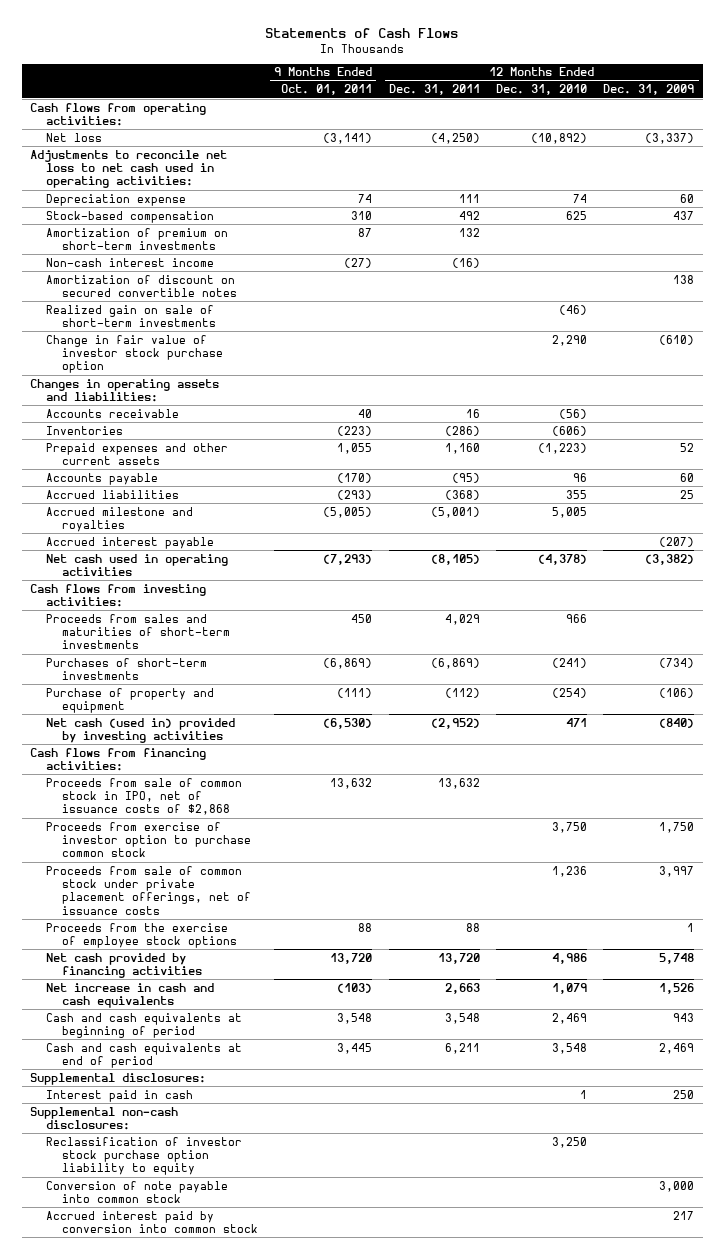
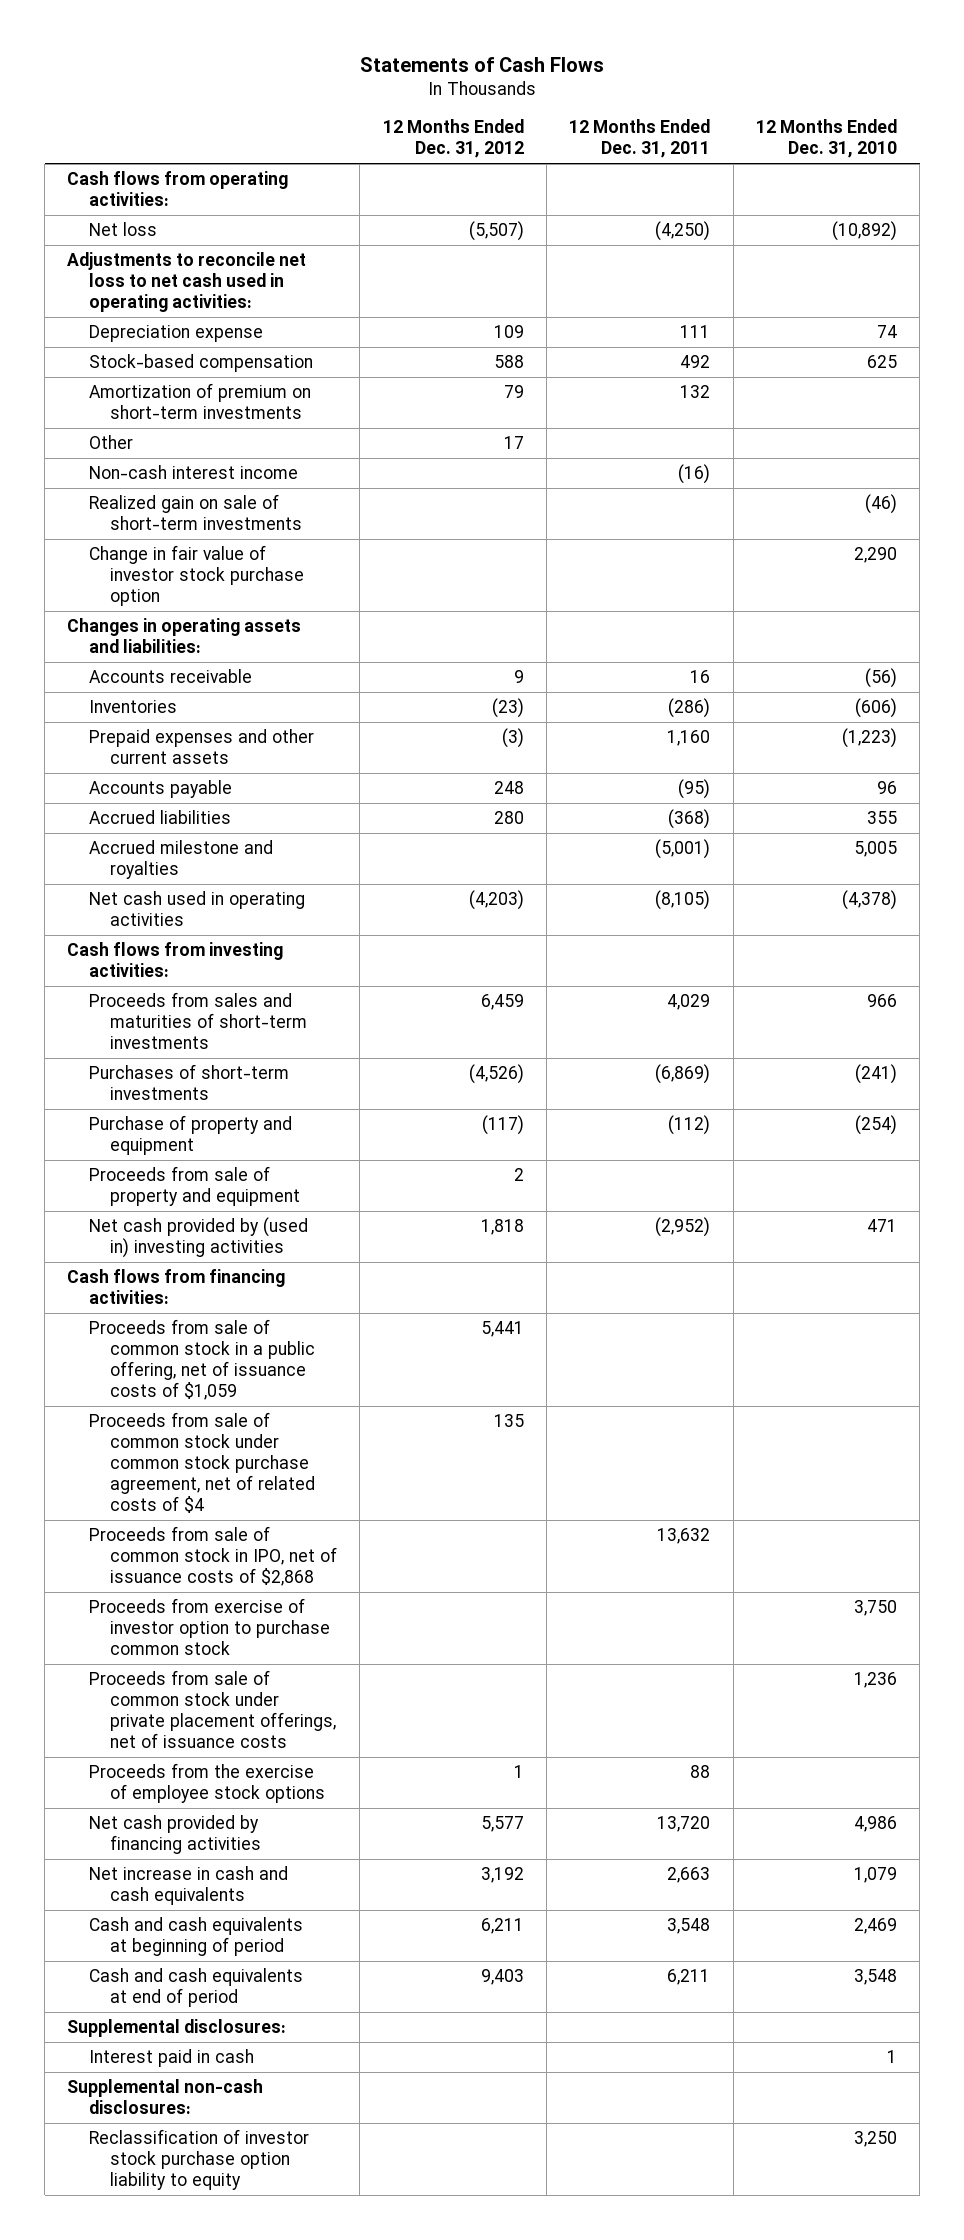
- | 9 Months Ended Oct. 01, 2011 | 12 Months Ended Dec. 31, 2011 | 12 Months Ended Dec. 31, 2010 | 12 Months Ended Dec. 31, 2009
+ | 12 Months Ended Dec. 31, 2012 | 12 Months Ended Dec. 31, 2011 | 12 Months Ended Dec. 31, 2010
+ Other | 17 | |
- Amortization of discount on secured convertible notes | | | | 138
- Accrued interest payable | | | | (207)
- Net cash (used in) provided by investing activities | (6,530) | (2,952) | 471 | (840)
+ Proceeds from sale of property and equipment | 2 | |
+ Net cash provided by (used in) investing activities | 1,818 | (2,952) | 471
+ Proceeds from sale of common stock in a public offering, net of issuance costs of $1,059 | 5,441 | |
+ Proceeds from sale of common stock under common stock purchase agreement, net of related costs of $4 | 135 | |
- Conversion of note payable into common stock | | | | 3,000
- Accrued interest paid by conversion into common stock | | | | 217

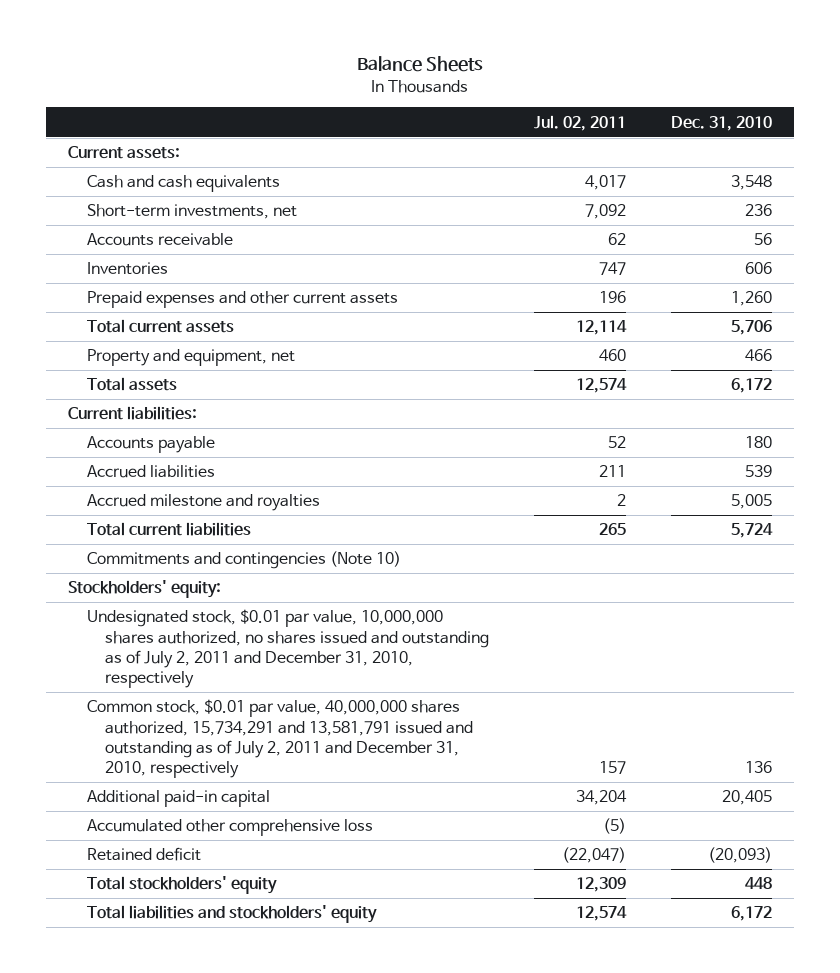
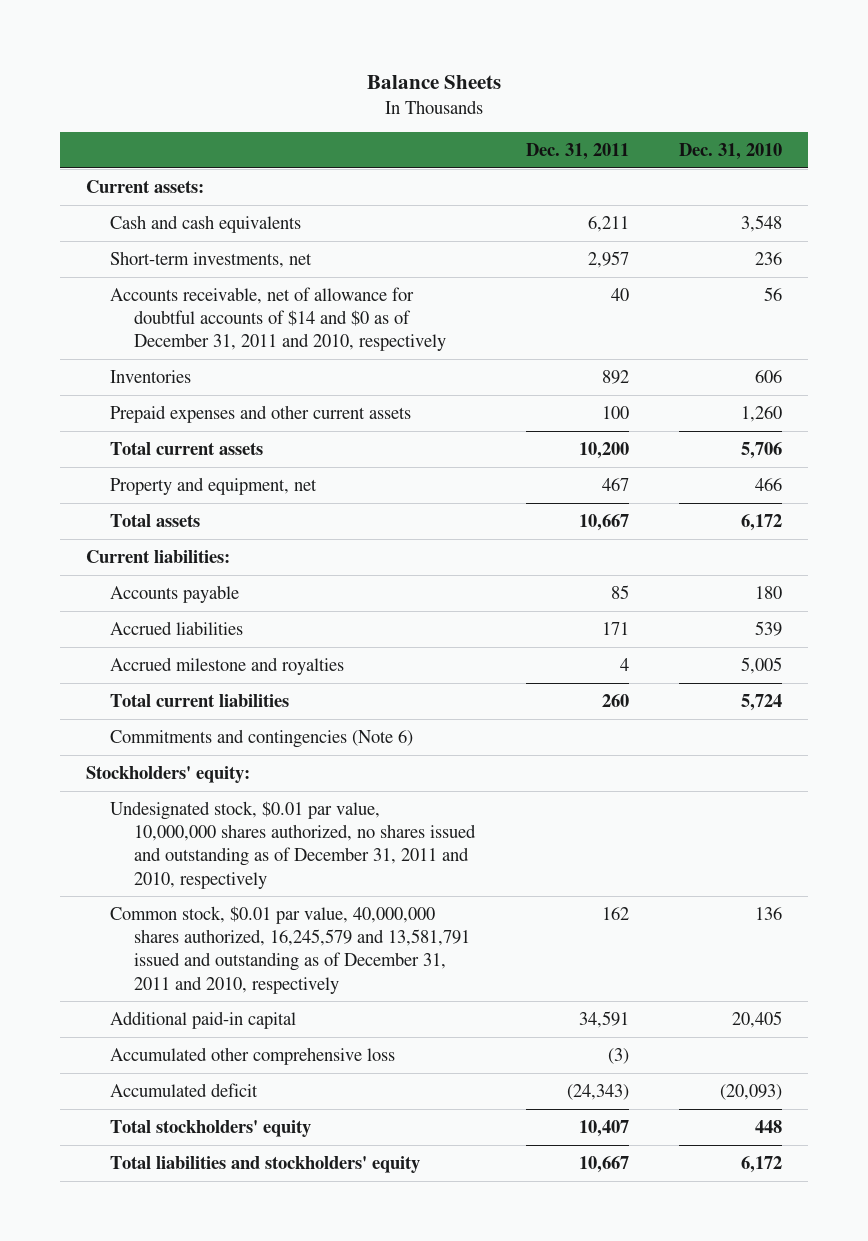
- | Jul. 02, 2011 | Dec. 31, 2010
+ | Dec. 31, 2011 | Dec. 31, 2010
- Accounts receivable | 62 | 56
+ Accounts receivable, net of allowance for doubtful accounts of $14 and $0 as of December 31, 2011 and 2010, respectively | 40 | 56
- Commitments and contingencies (Note 10)
+ Commitments and contingencies (Note 6)
- Undesignated stock, $0.01 par value, 10,000,000 shares authorized, no shares issued and outstanding as of July 2, 2011 and December 31, 2010, respectively
- Common stock, $0.01 par value, 40,000,000 shares authorized, 15,734,291 and 13,581,791 issued and outstanding as of July 2, 2011 and December 31, 2010, respectively | 157 | 136
+ Undesignated stock, $0.01 par value, 10,000,000 shares authorized, no shares issued and outstanding as of December 31, 2011 and 2010, respectively
+ Common stock, $0.01 par value, 40,000,000 shares authorized, 16,245,579 and 13,581,791 issued and outstanding as of December 31, 2011 and 2010, respectively | 162 | 136
- Retained deficit | (22,047) | (20,093)
+ Accumulated deficit | (24,343) | (20,093)

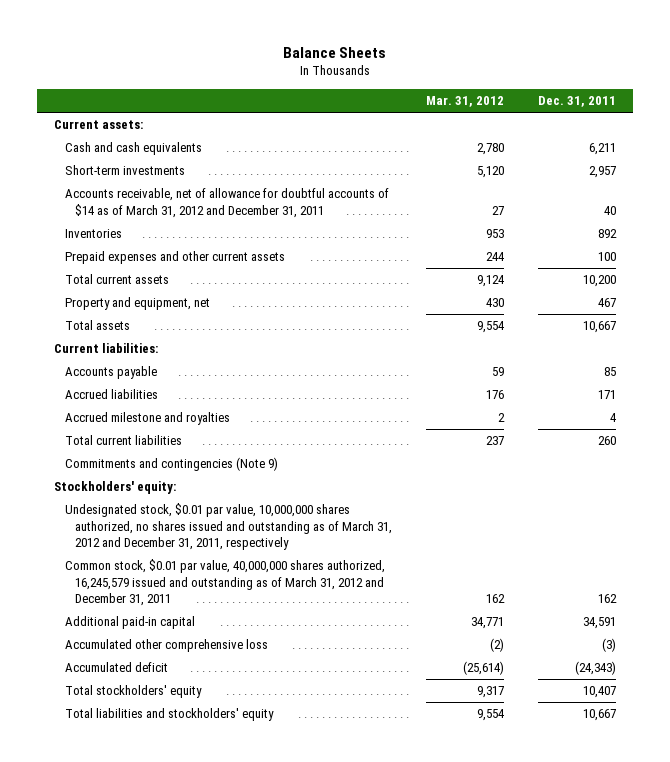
- | Dec. 31, 2011 | Dec. 31, 2010
+ | Mar. 31, 2012 | Dec. 31, 2011
- Short-term investments, net | 2,957 | 236
- Accounts receivable, net of allowance for doubtful accounts of $14 and $0 as of December 31, 2011 and 2010, respectively | 40 | 56
+ Short-term investments | 5,120 | 2,957
+ Accounts receivable, net of allowance for doubtful accounts of $14 as of March 31, 2012 and December 31, 2011 | 27 | 40
- Commitments and contingencies (Note 6)
+ Commitments and contingencies (Note 9)
- Undesignated stock, $0.01 par value, 10,000,000 shares authorized, no shares issued and outstanding as of December 31, 2011 and 2010, respectively
- Common stock, $0.01 par value, 40,000,000 shares authorized, 16,245,579 and 13,581,791 issued and outstanding as of December 31, 2011 and 2010, respectively | 162 | 136
+ Undesignated stock, $0.01 par value, 10,000,000 shares authorized, no shares issued and outstanding as of March 31, 2012 and December 31, 2011, respectively
+ Common stock, $0.01 par value, 40,000,000 shares authorized, 16,245,579 issued and outstanding as of March 31, 2012 and December 31, 2011 | 162 | 162

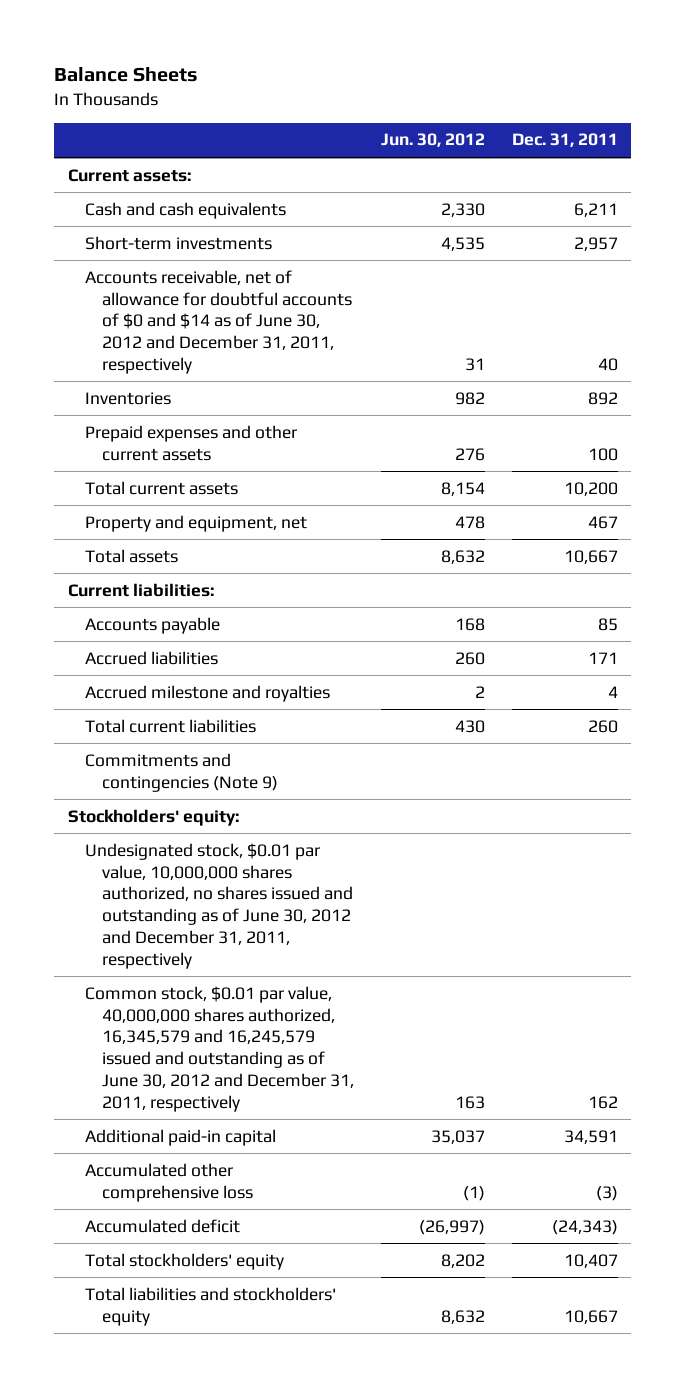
- | Mar. 31, 2012 | Dec. 31, 2011
+ | Jun. 30, 2012 | Dec. 31, 2011
- Accounts receivable, net of allowance for doubtful accounts of $14 as of March 31, 2012 and December 31, 2011 | 27 | 40
+ Accounts receivable, net of allowance for doubtful accounts of $0 and $14 as of June 30, 2012 and December 31, 2011, respectively | 31 | 40
- Undesignated stock, $0.01 par value, 10,000,000 shares authorized, no shares issued and outstanding as of March 31, 2012 and December 31, 2011, respectively
- Common stock, $0.01 par value, 40,000,000 shares authorized, 16,245,579 issued and outstanding as of March 31, 2012 and December 31, 2011 | 162 | 162
+ Undesignated stock, $0.01 par value, 10,000,000 shares authorized, no shares issued and outstanding as of June 30, 2012 and December 31, 2011, respectively
+ Common stock, $0.01 par value, 40,000,000 shares authorized, 16,345,579 and 16,245,579 issued and outstanding as of June 30, 2012 and December 31, 2011, respectively | 163 | 162

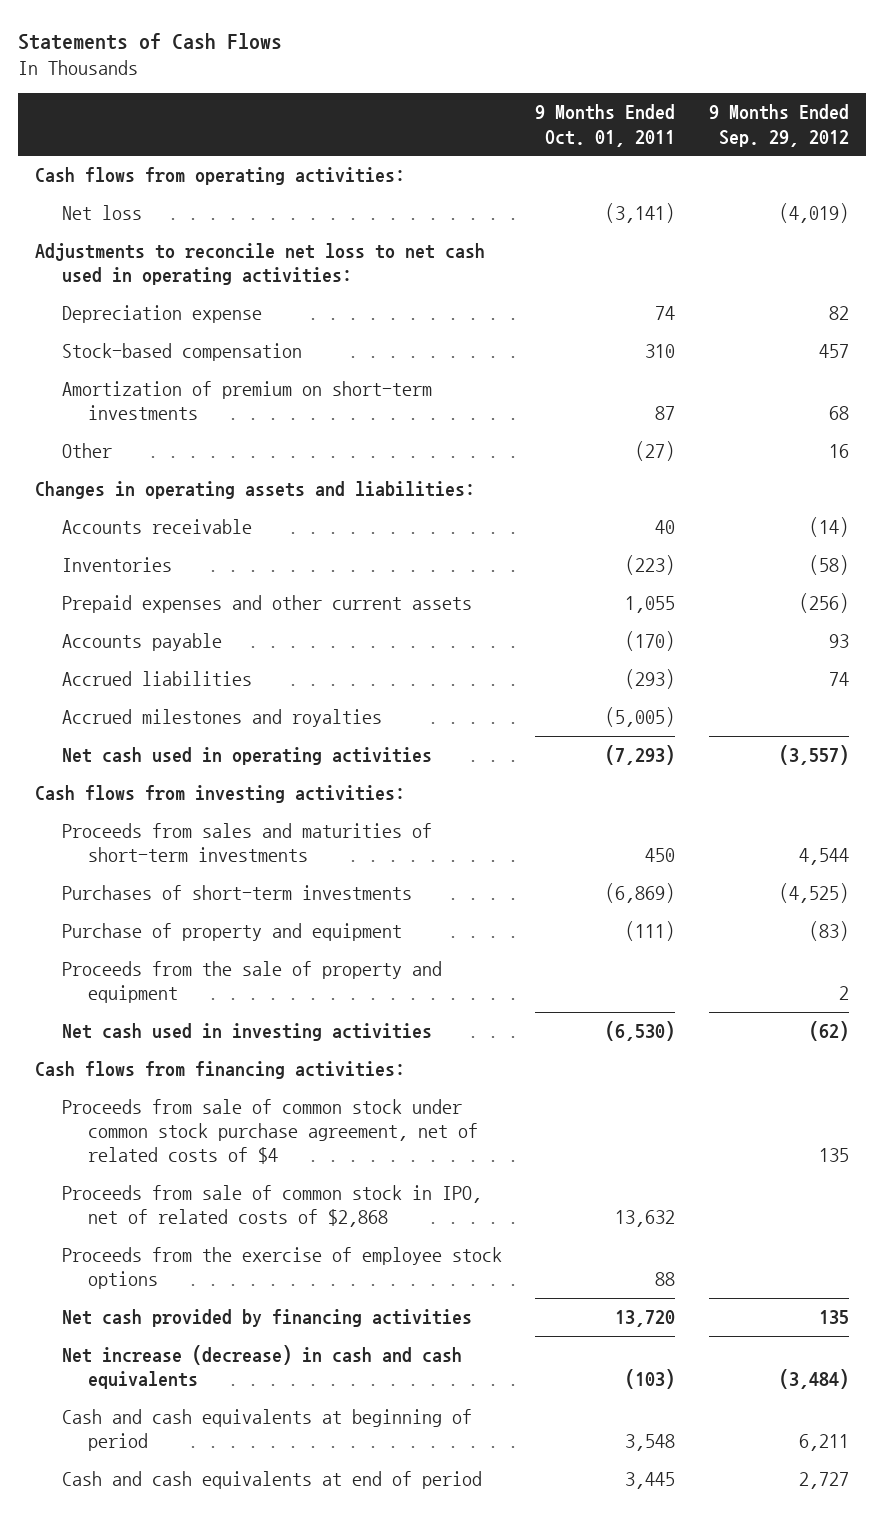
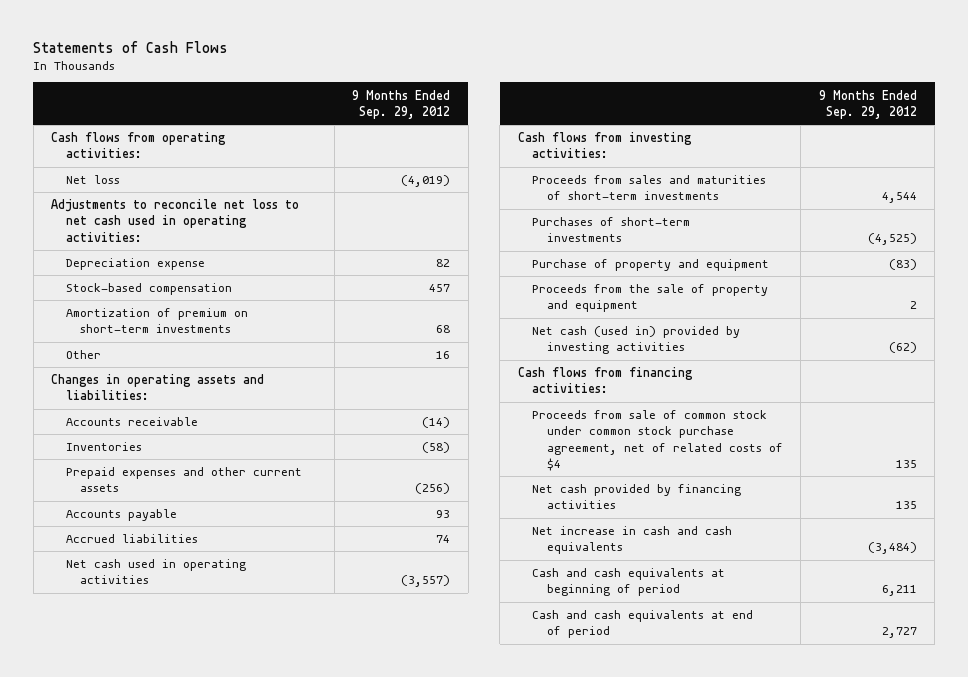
- | 9 Months Ended Oct. 01, 2011 | 9 Months Ended Sep. 29, 2012
+ | 9 Months Ended Sep. 29, 2012
- Accrued milestones and royalties | (5,005) |
- Net cash used in investing activities | (6,530) | (62)
+ Net cash (used in) provided by investing activities | (62)
- Proceeds from sale of common stock in IPO, net of related costs of $2,868 | 13,632 |
- Proceeds from the exercise of employee stock options | 88 |
- Net increase (decrease) in cash and cash equivalents | (103) | (3,484)
+ Net increase in cash and cash equivalents | (3,484)

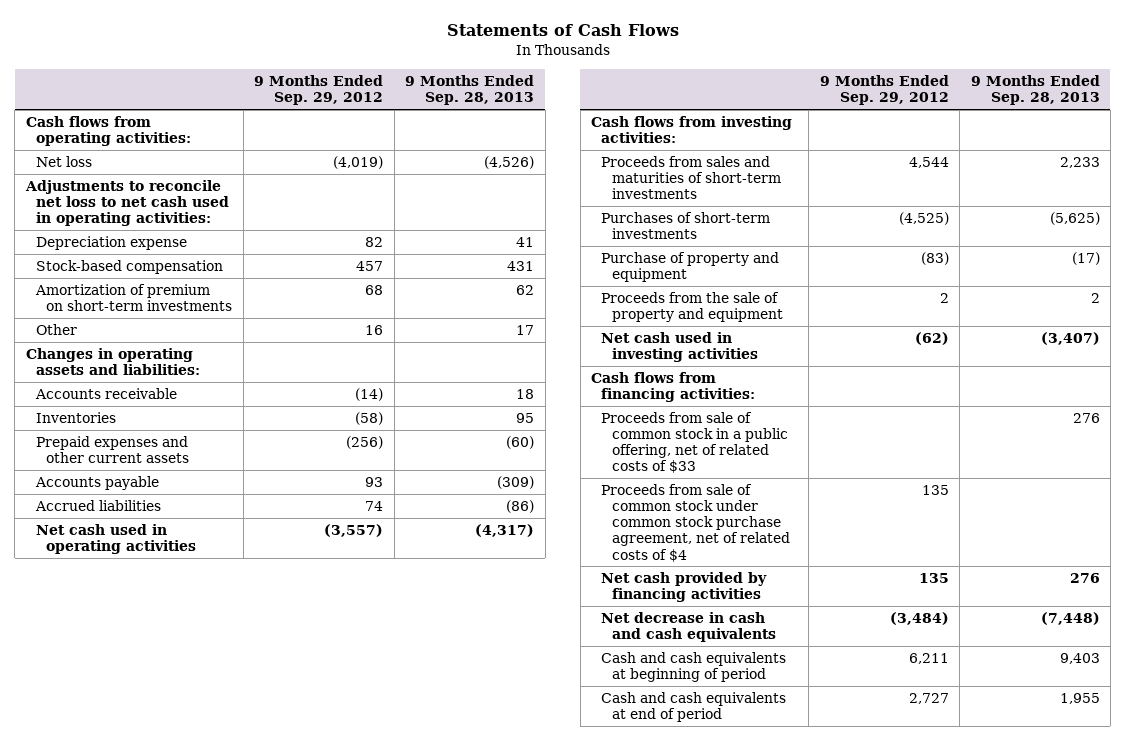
- | 9 Months Ended Sep. 29, 2012
+ | 9 Months Ended Sep. 29, 2012 | 9 Months Ended Sep. 28, 2013
- Net cash (used in) provided by investing activities | (62)
+ Net cash used in investing activities | (62) | (3,407)
+ Proceeds from sale of common stock in a public offering, net of related costs of $33 | | 276
- Net increase in cash and cash equivalents | (3,484)
+ Net decrease in cash and cash equivalents | (3,484) | (7,448)

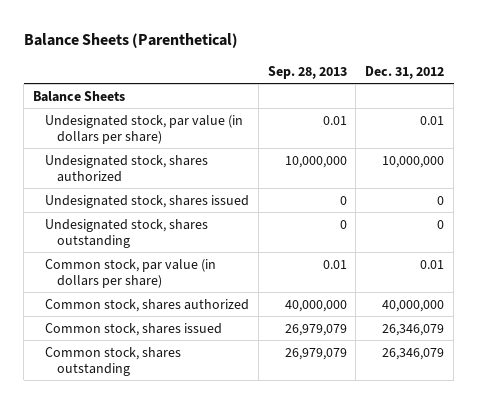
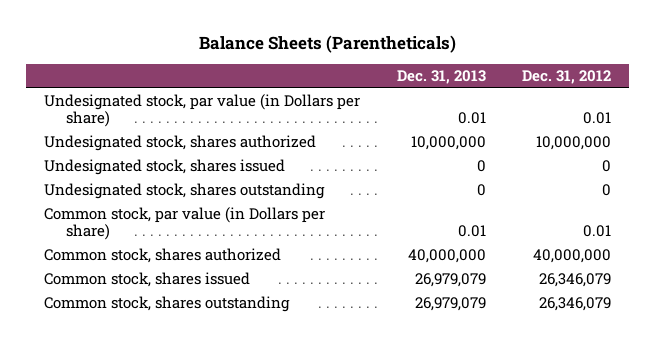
- Balance Sheets (Parenthetical)
+ Balance Sheets (Parentheticals)
- | Sep. 28, 2013 | Dec. 31, 2012
+ | Dec. 31, 2013 | Dec. 31, 2012
- Balance Sheets
- Undesignated stock, par value (in dollars per share) | 0.01 | 0.01
+ Undesignated stock, par value (in Dollars per share) | 0.01 | 0.01
- Common stock, par value (in dollars per share) | 0.01 | 0.01
+ Common stock, par value (in Dollars per share) | 0.01 | 0.01

